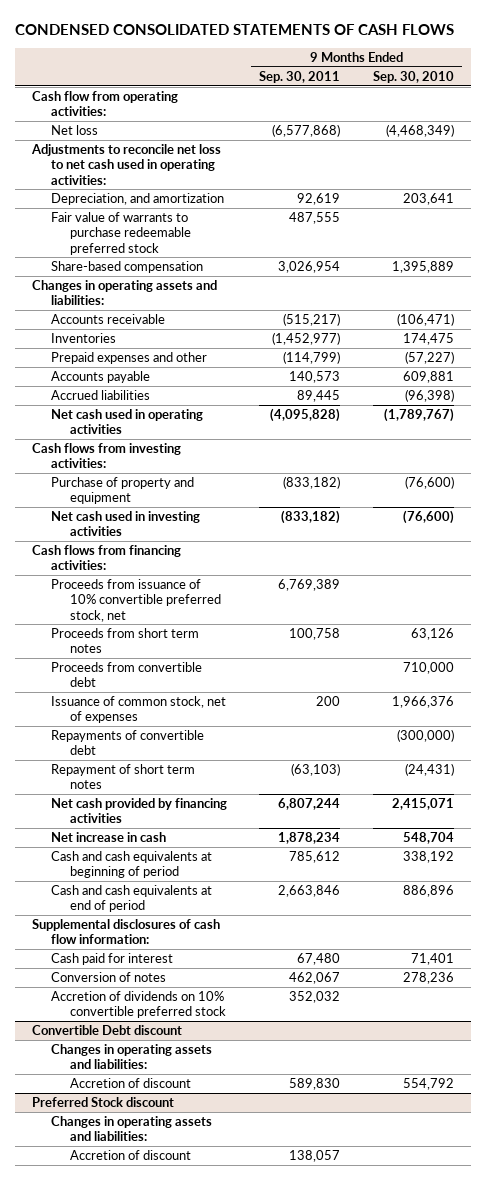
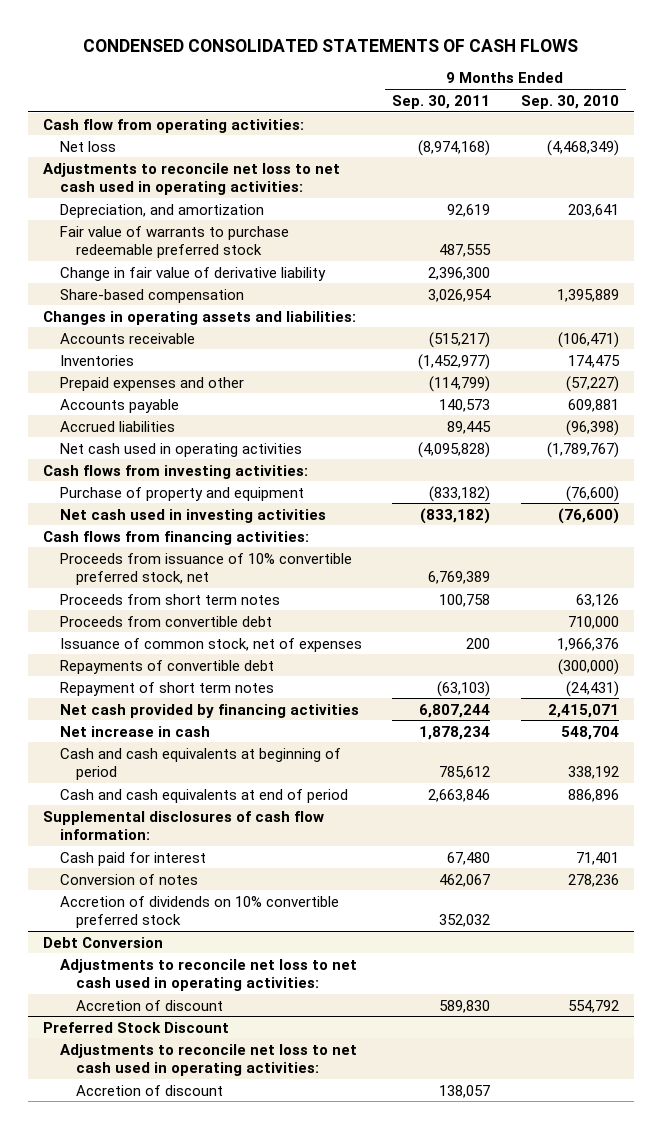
- Net loss | (6,577,868) | (4,468,349)
+ Net loss | (8,974,168) | (4,468,349)
+ Change in fair value of derivative liability | 2,396,300 |
- Convertible Debt discount
- Changes in operating assets and liabilities:
+ Debt Conversion
+ Adjustments to reconcile net loss to net cash used in operating activities:
- Preferred Stock discount
- Changes in operating assets and liabilities:
+ Preferred Stock Discount
+ Adjustments to reconcile net loss to net cash used in operating activities:

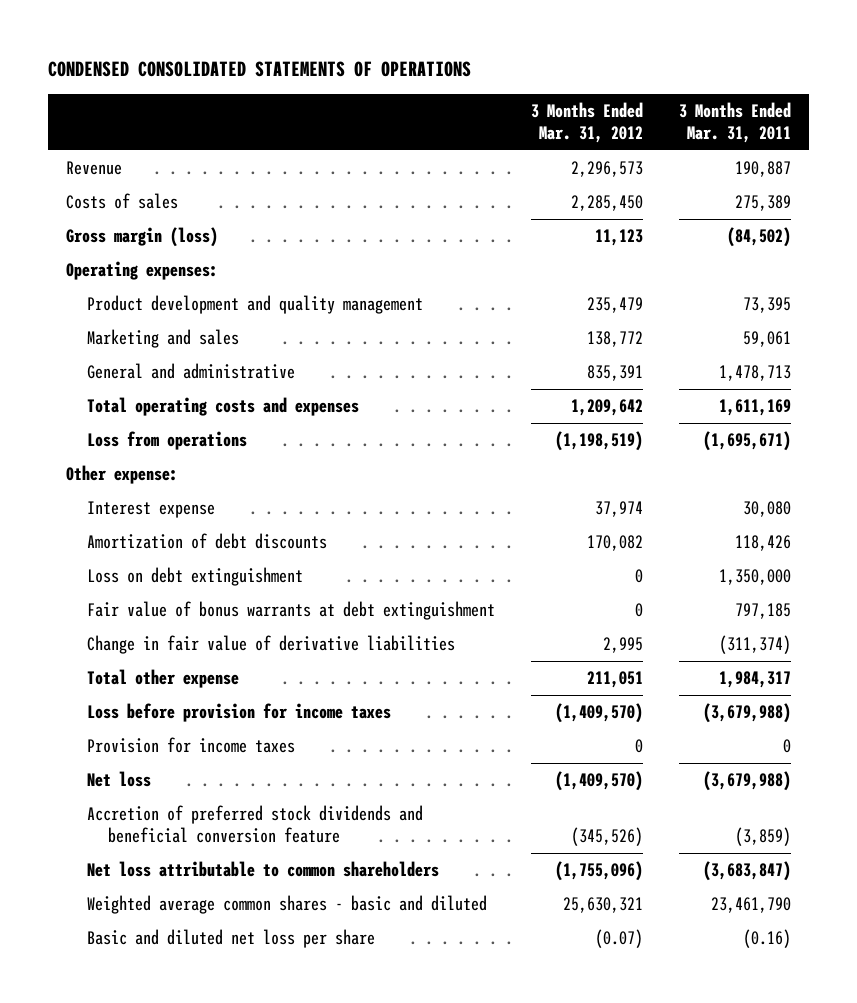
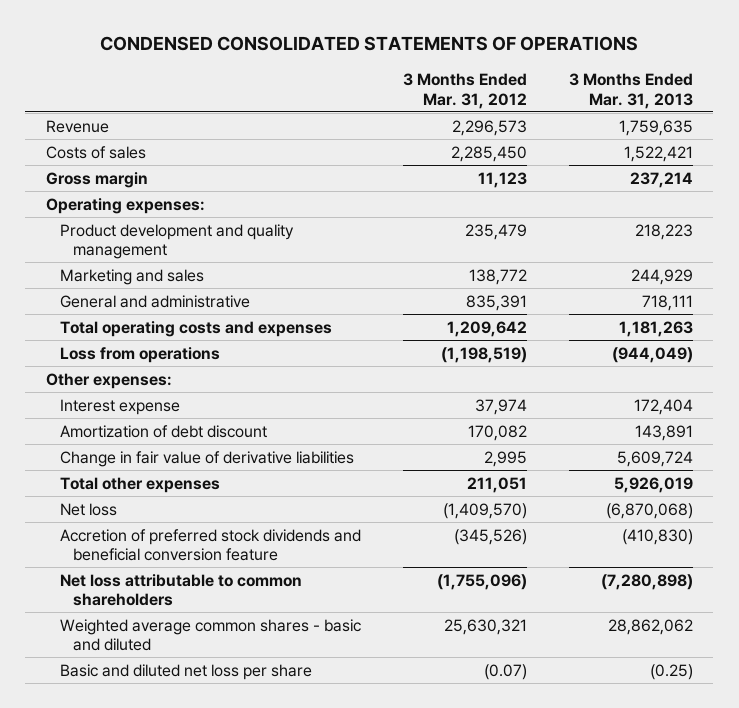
- | 3 Months Ended Mar. 31, 2012 | 3 Months Ended Mar. 31, 2011
+ | 3 Months Ended Mar. 31, 2012 | 3 Months Ended Mar. 31, 2013
- Gross margin (loss) | 11,123 | (84,502)
+ Gross margin | 11,123 | 237,214
- Other expense:
+ Other expenses:
- Amortization of debt discounts | 170,082 | 118,426
- Loss on debt extinguishment | 0 | 1,350,000
- Fair value of bonus warrants at debt extinguishment | 0 | 797,185
+ Amortization of debt discount | 170,082 | 143,891
- Total other expense | 211,051 | 1,984,317
- Loss before provision for income taxes | (1,409,570) | (3,679,988)
- Provision for income taxes | 0 | 0
+ Total other expenses | 211,051 | 5,926,019

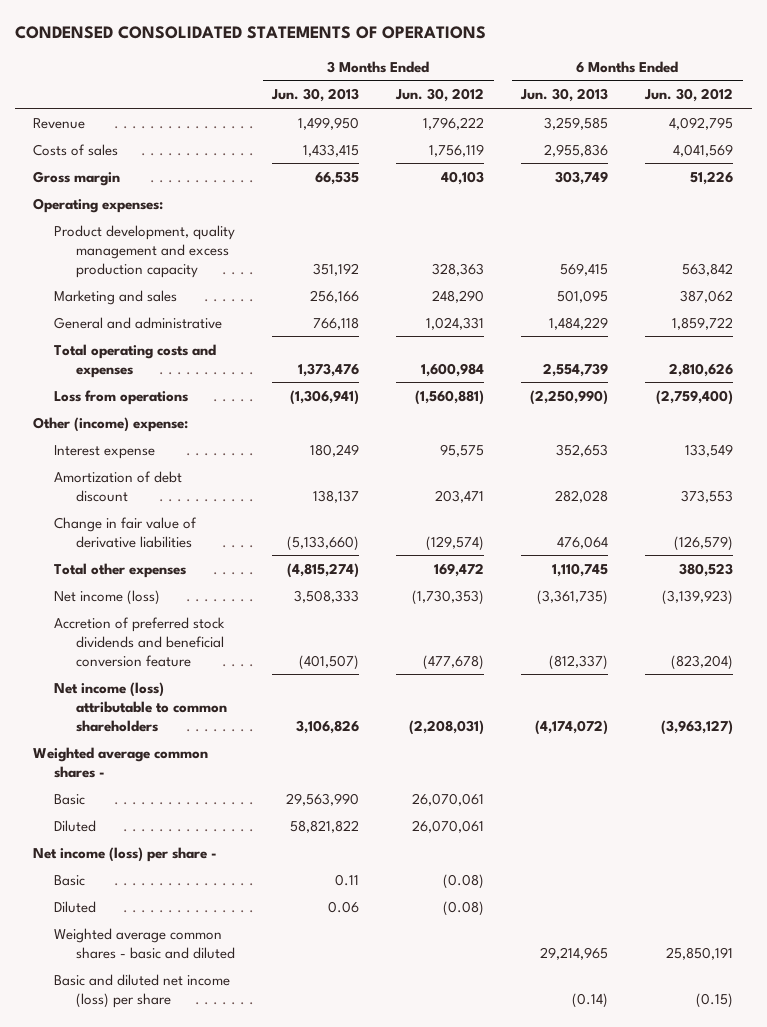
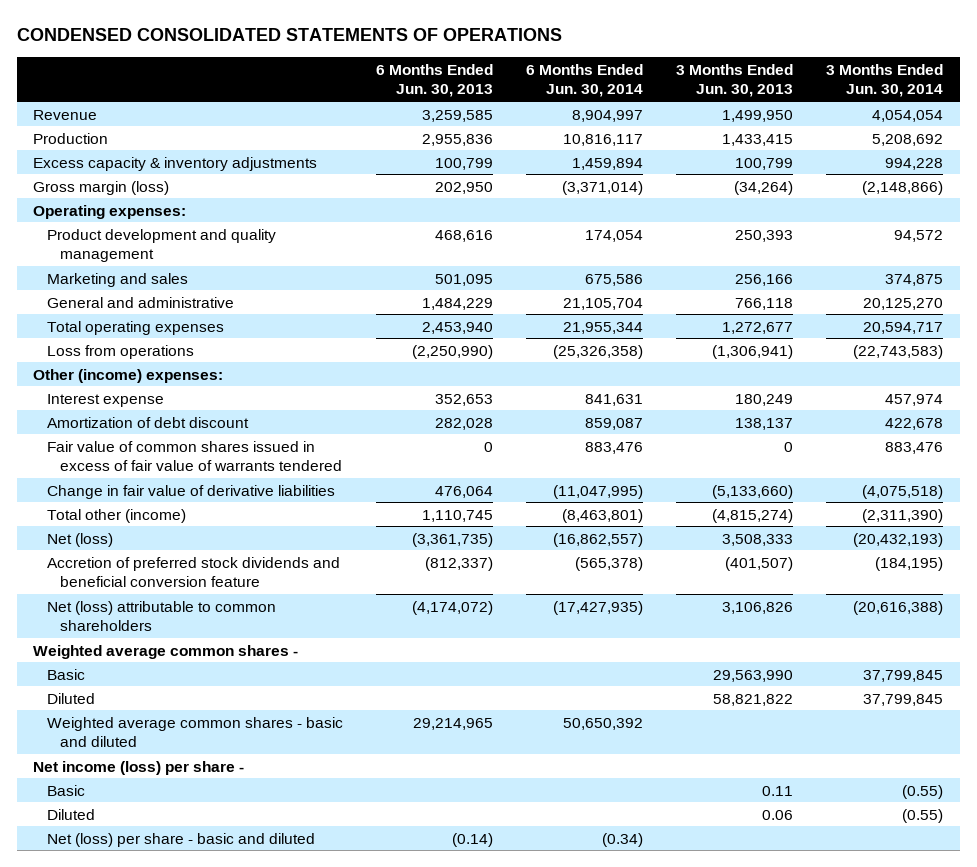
- | 3 Months Ended Jun. 30, 2013 | 3 Months Ended Jun. 30, 2012 | 6 Months Ended Jun. 30, 2013 | 6 Months Ended Jun. 30, 2012
+ | 6 Months Ended Jun. 30, 2013 | 6 Months Ended Jun. 30, 2014 | 3 Months Ended Jun. 30, 2013 | 3 Months Ended Jun. 30, 2014
- Costs of sales | 1,433,415 | 1,756,119 | 2,955,836 | 4,041,569
- Gross margin | 66,535 | 40,103 | 303,749 | 51,226
+ Production | 2,955,836 | 10,816,117 | 1,433,415 | 5,208,692
+ Excess capacity & inventory adjustments | 100,799 | 1,459,894 | 100,799 | 994,228
+ Gross margin (loss) | 202,950 | (3,371,014) | (34,264) | (2,148,866)
- Product development, quality management and excess production capacity | 351,192 | 328,363 | 569,415 | 563,842
+ Product development and quality management | 468,616 | 174,054 | 250,393 | 94,572
- Total operating costs and expenses | 1,373,476 | 1,600,984 | 2,554,739 | 2,810,626
+ Total operating expenses | 2,453,940 | 21,955,344 | 1,272,677 | 20,594,717
- Other (income) expense:
+ Other (income) expenses:
+ Fair value of common shares issued in excess of fair value of warrants tendered | 0 | 883,476 | 0 | 883,476
- Total other expenses | (4,815,274) | 169,472 | 1,110,745 | 380,523
- Net income (loss) | 3,508,333 | (1,730,353) | (3,361,735) | (3,139,923)
+ Total other (income) | 1,110,745 | (8,463,801) | (4,815,274) | (2,311,390)
+ Net (loss) | (3,361,735) | (16,862,557) | 3,508,333 | (20,432,193)
- Net income (loss) attributable to common shareholders | 3,106,826 | (2,208,031) | (4,174,072) | (3,963,127)
+ Net (loss) attributable to common shareholders | (4,174,072) | (17,427,935) | 3,106,826 | (20,616,388)
moved up: Weighted average common shares - basic and diluted | 29,214,965 | 50,650,392 | |
- Basic and diluted net income (loss) per share | | | (0.14) | (0.15)
+ Net (loss) per share - basic and diluted | (0.14) | (0.34) | |

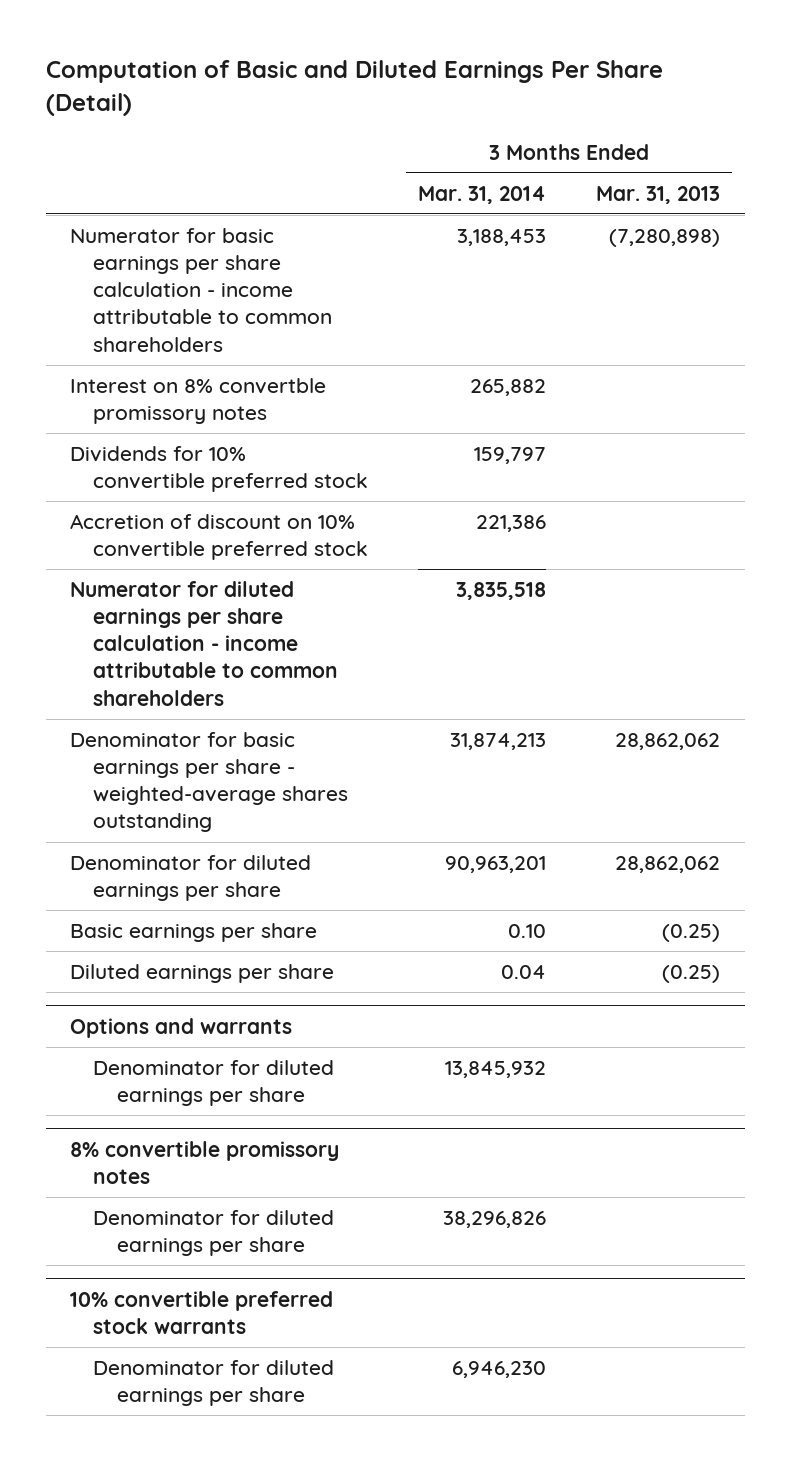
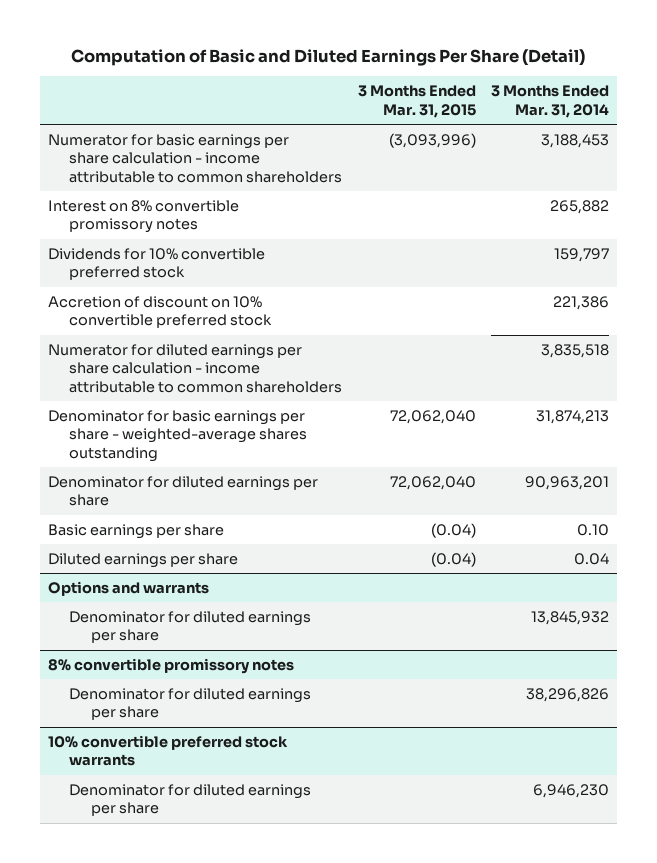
- | 3 Months Ended Mar. 31, 2014 | 3 Months Ended Mar. 31, 2013
+ | 3 Months Ended Mar. 31, 2015 | 3 Months Ended Mar. 31, 2014
- Interest on 8% convertble promissory notes | 265,882 |
+ Interest on 8% convertible promissory notes | | 265,882

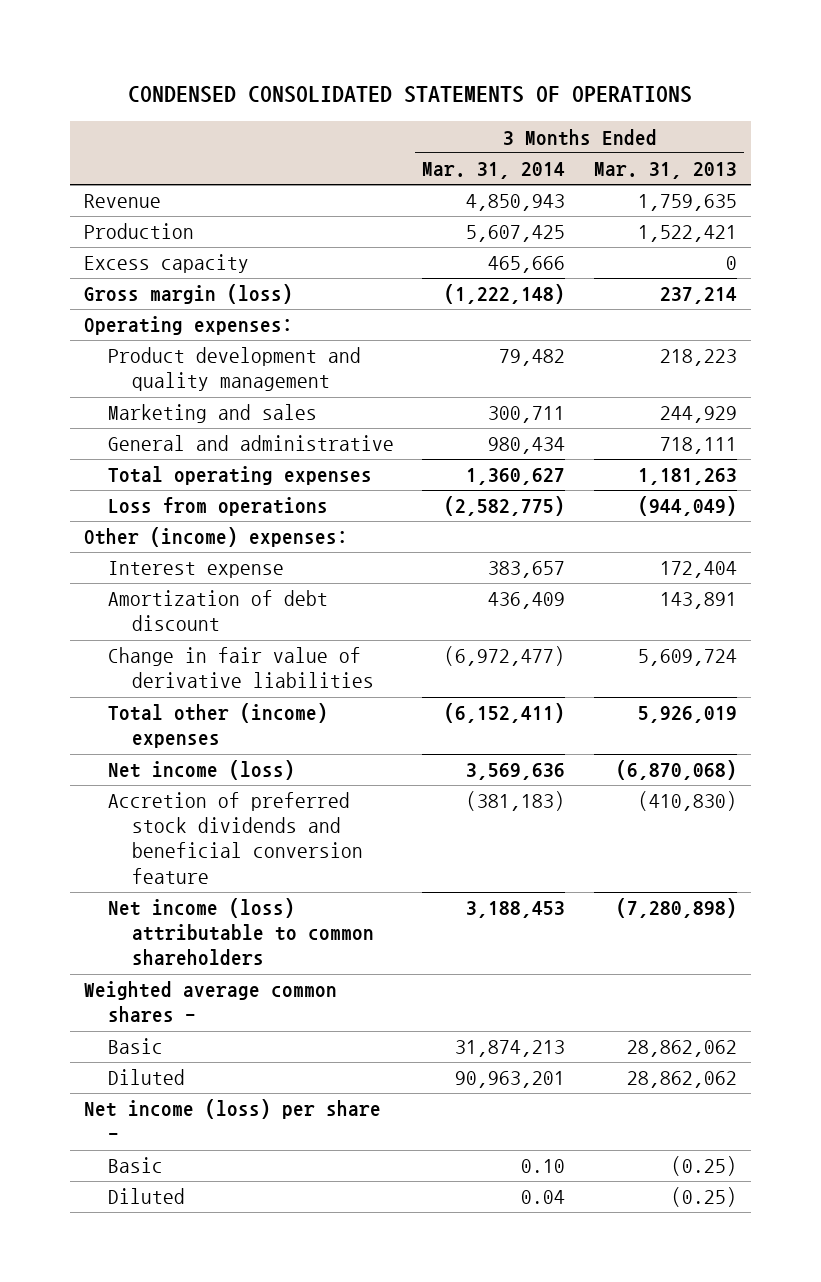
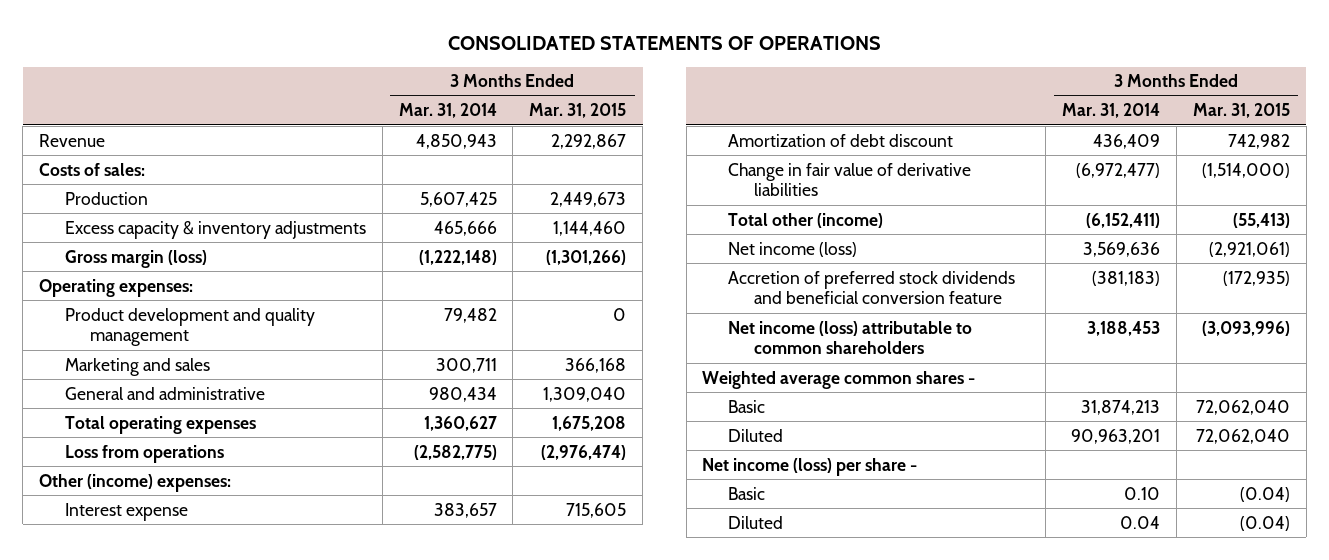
- CONDENSED CONSOLIDATED STATEMENTS OF OPERATIONS
+ CONSOLIDATED STATEMENTS OF OPERATIONS
- | 3 Months Ended Mar. 31, 2014 | 3 Months Ended Mar. 31, 2013
+ | 3 Months Ended Mar. 31, 2014 | 3 Months Ended Mar. 31, 2015
+ Costs of sales:
- Excess capacity | 465,666 | 0
+ Excess capacity & inventory adjustments | 465,666 | 1,144,460
- Total other (income) expenses | (6,152,411) | 5,926,019
+ Total other (income) | (6,152,411) | (55,413)

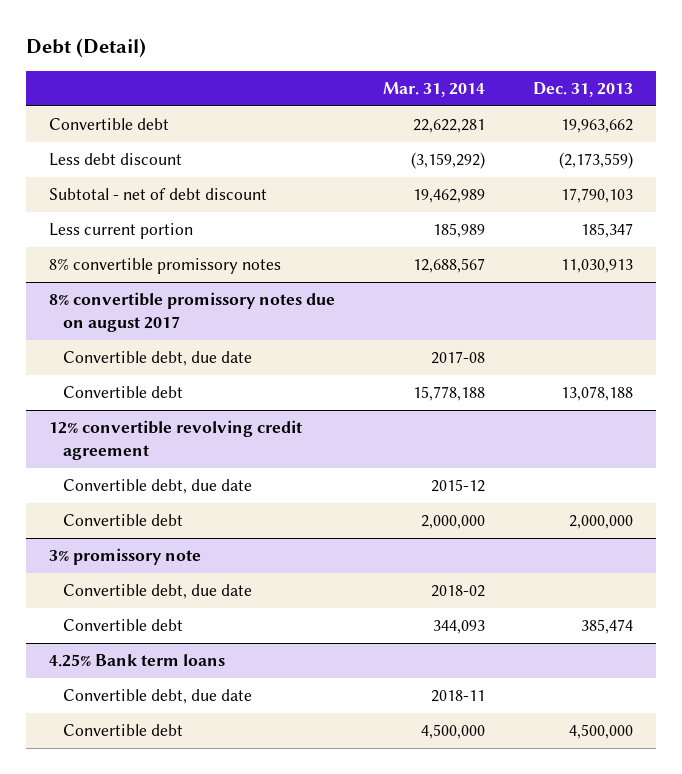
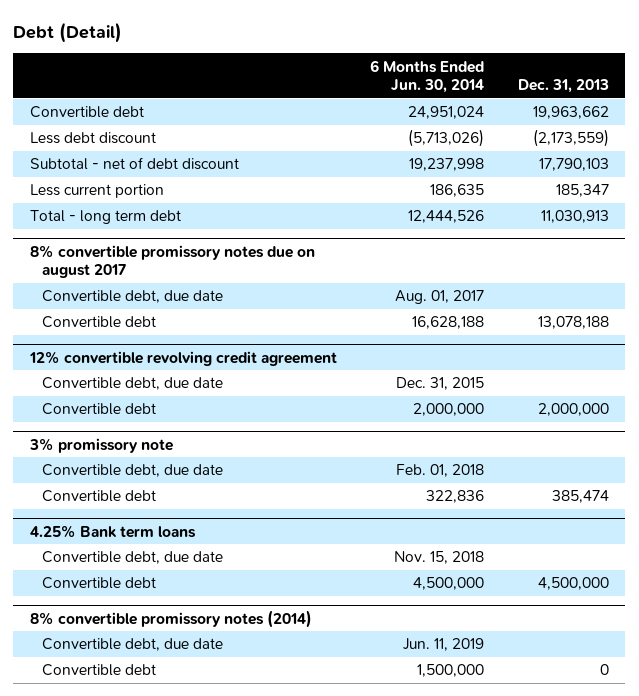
- | Mar. 31, 2014 | Dec. 31, 2013
+ | 6 Months Ended Jun. 30, 2014 | Dec. 31, 2013
- 8% convertible promissory notes | 12,688,567 | 11,030,913
+ Total - long term debt | 12,444,526 | 11,030,913
+ 8% convertible promissory notes (2014)
+ Convertible debt, due date | Jun. 11, 2019 |
+ Convertible debt | 1,500,000 | 0

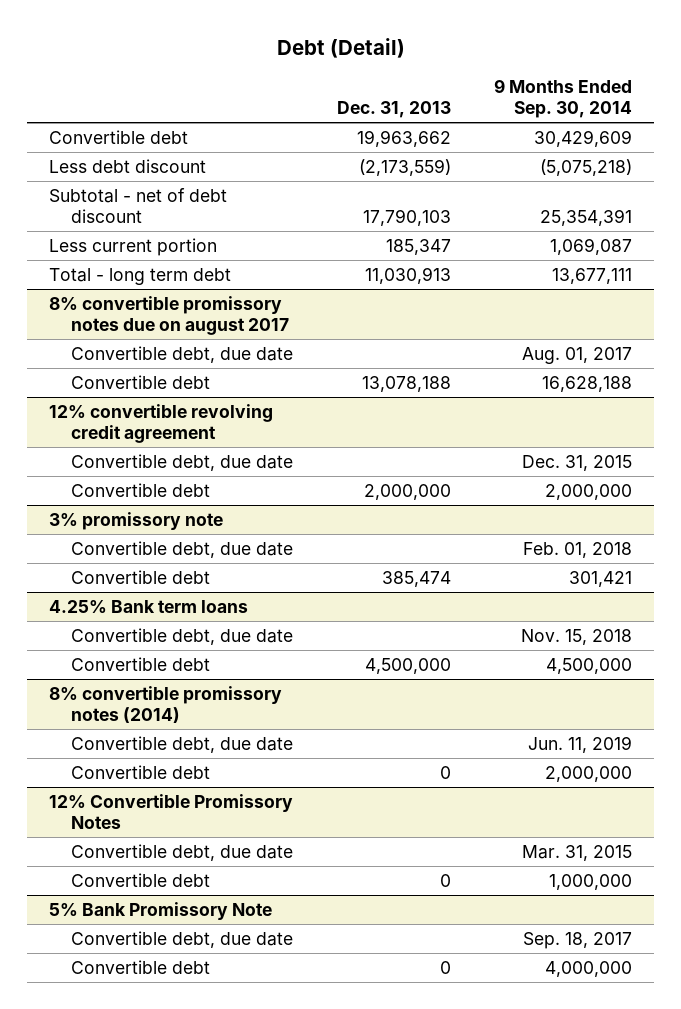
- | 6 Months Ended Jun. 30, 2014 | Dec. 31, 2013
+ | Dec. 31, 2013 | 9 Months Ended Sep. 30, 2014
+ 12% Convertible Promissory Notes
+ Convertible debt, due date | | Mar. 31, 2015
+ Convertible debt | 0 | 1,000,000
+ 5% Bank Promissory Note
+ Convertible debt, due date | | Sep. 18, 2017
+ Convertible debt | 0 | 4,000,000

